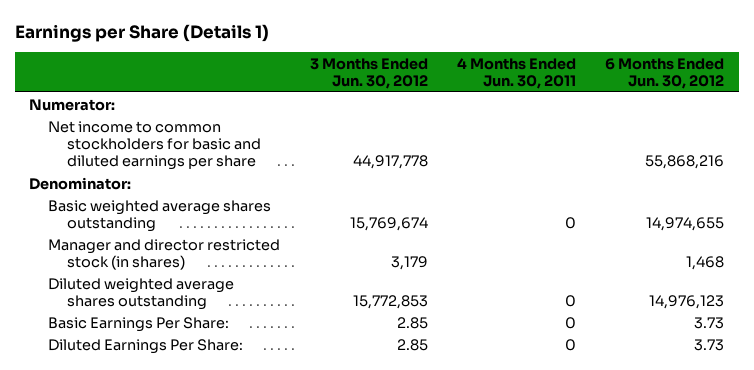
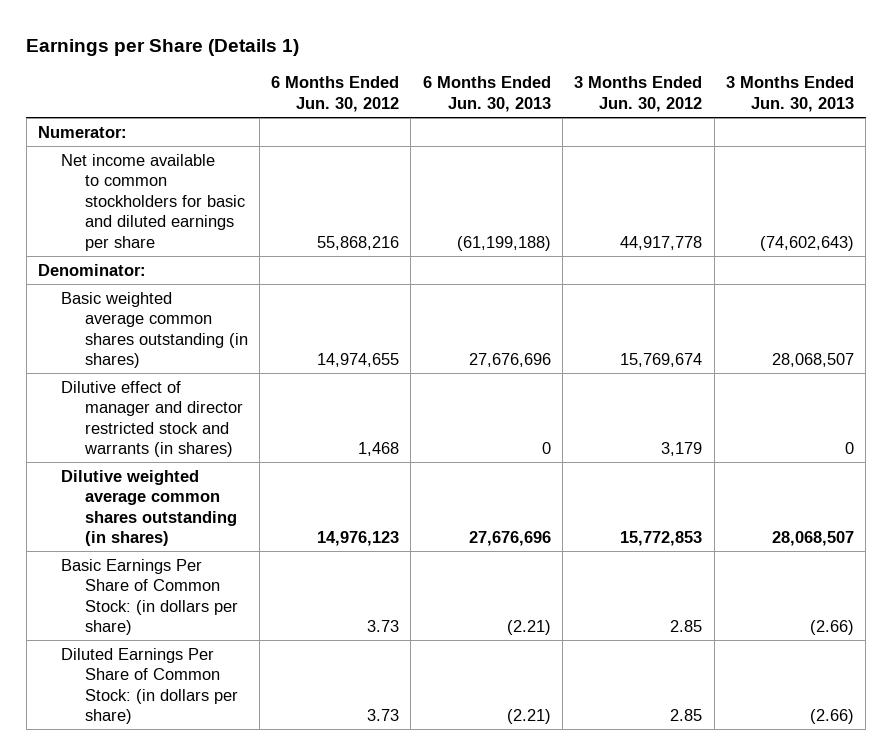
- | 3 Months Ended Jun. 30, 2012 | 4 Months Ended Jun. 30, 2011 | 6 Months Ended Jun. 30, 2012
+ | 6 Months Ended Jun. 30, 2012 | 6 Months Ended Jun. 30, 2013 | 3 Months Ended Jun. 30, 2012 | 3 Months Ended Jun. 30, 2013
- Net income to common stockholders for basic and diluted earnings per share | 44,917,778 | | 55,868,216
+ Net income available to common stockholders for basic and diluted earnings per share | 55,868,216 | (61,199,188) | 44,917,778 | (74,602,643)
- Basic weighted average shares outstanding | 15,769,674 | 0 | 14,974,655
- Manager and director restricted stock (in shares) | 3,179 | | 1,468
- Diluted weighted average shares outstanding | 15,772,853 | 0 | 14,976,123
- Basic Earnings Per Share: | 2.85 | 0 | 3.73
- Diluted Earnings Per Share: | 2.85 | 0 | 3.73
+ Basic weighted average common shares outstanding (in shares) | 14,974,655 | 27,676,696 | 15,769,674 | 28,068,507
+ Dilutive effect of manager and director restricted stock and warrants (in shares) | 1,468 | 0 | 3,179 | 0
+ Dilutive weighted average common shares outstanding (in shares) | 14,976,123 | 27,676,696 | 15,772,853 | 28,068,507
+ Basic Earnings Per Share of Common Stock: (in dollars per share) | 3.73 | (2.21) | 2.85 | (2.66)
+ Diluted Earnings Per Share of Common Stock: (in dollars per share) | 3.73 | (2.21) | 2.85 | (2.66)

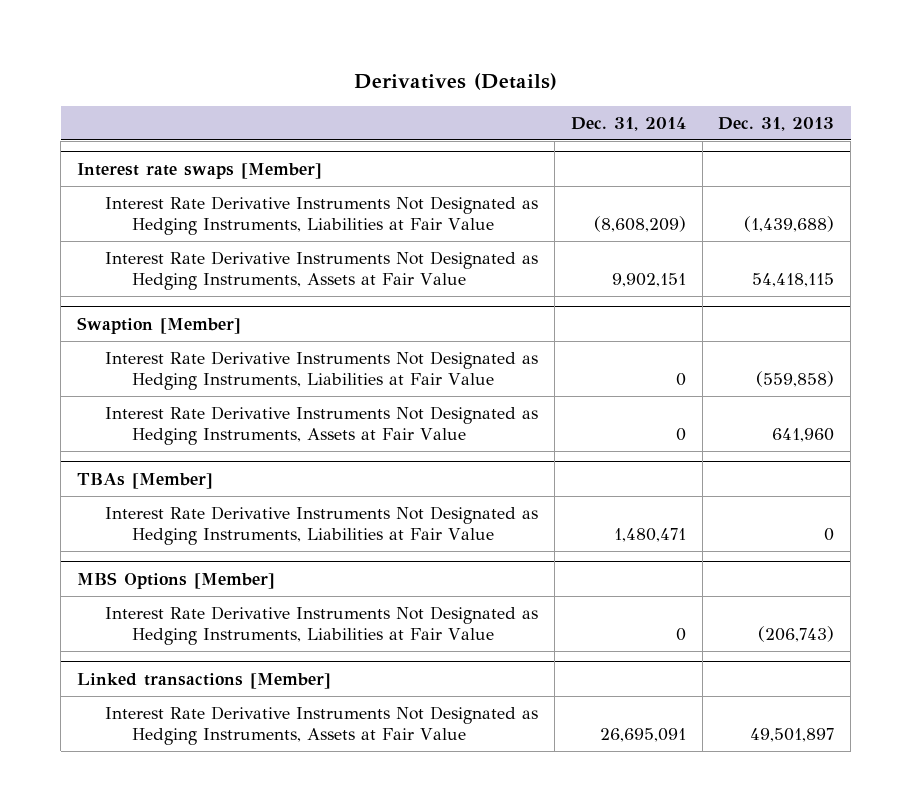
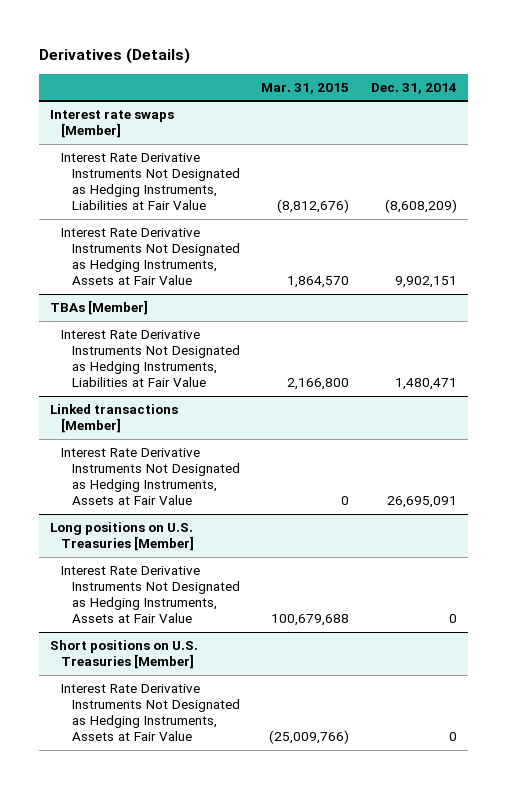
- | Dec. 31, 2014 | Dec. 31, 2013
+ | Mar. 31, 2015 | Dec. 31, 2014
- Swaption [Member]
- Interest Rate Derivative Instruments Not Designated as Hedging Instruments, Liabilities at Fair Value | 0 | (559,858)
- Interest Rate Derivative Instruments Not Designated as Hedging Instruments, Assets at Fair Value | 0 | 641,960
- MBS Options [Member]
- Interest Rate Derivative Instruments Not Designated as Hedging Instruments, Liabilities at Fair Value | 0 | (206,743)
+ Long positions on U.S. Treasuries [Member]
+ Interest Rate Derivative Instruments Not Designated as Hedging Instruments, Assets at Fair Value | 100,679,688 | 0
+ Short positions on U.S. Treasuries [Member]
+ Interest Rate Derivative Instruments Not Designated as Hedging Instruments, Assets at Fair Value | (25,009,766) | 0

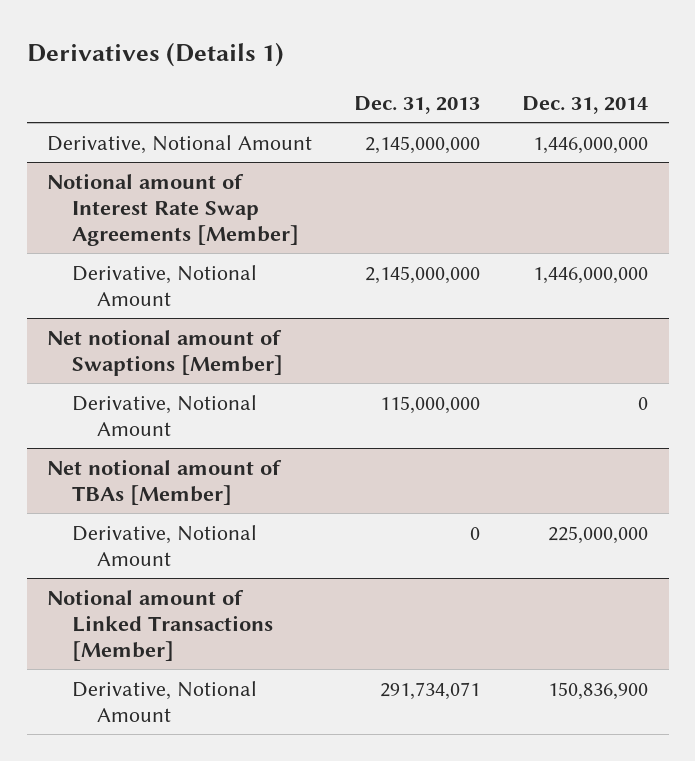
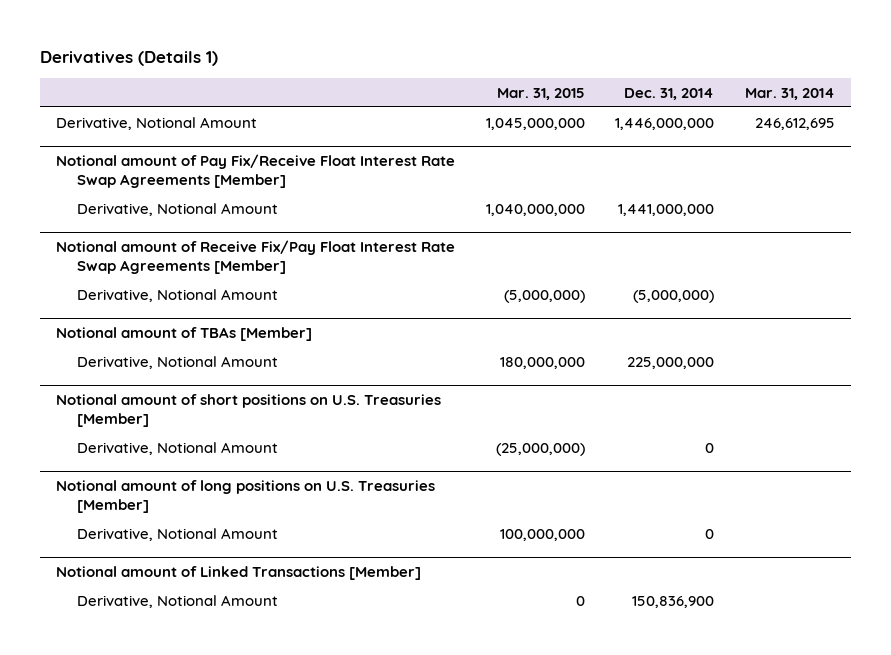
- | Dec. 31, 2013 | Dec. 31, 2014
+ | Mar. 31, 2015 | Dec. 31, 2014 | Mar. 31, 2014
- Notional amount of Interest Rate Swap Agreements [Member]
- Derivative, Notional Amount | 2,145,000,000 | 1,446,000,000
- Net notional amount of Swaptions [Member]
- Derivative, Notional Amount | 115,000,000 | 0
- Net notional amount of TBAs [Member]
+ Notional amount of Pay Fix/Receive Float Interest Rate Swap Agreements [Member]
+ Derivative, Notional Amount | 1,040,000,000 | 1,441,000,000 |
+ Notional amount of Receive Fix/Pay Float Interest Rate Swap Agreements [Member]
+ Derivative, Notional Amount | (5,000,000) | (5,000,000) |
+ Notional amount of TBAs [Member]
+ Notional amount of short positions on U.S. Treasuries [Member]
+ Derivative, Notional Amount | (25,000,000) | 0 |
+ Notional amount of long positions on U.S. Treasuries [Member]
+ Derivative, Notional Amount | 100,000,000 | 0 |

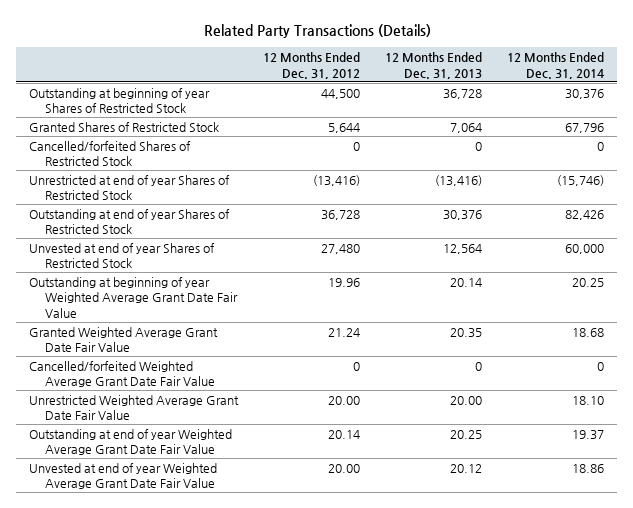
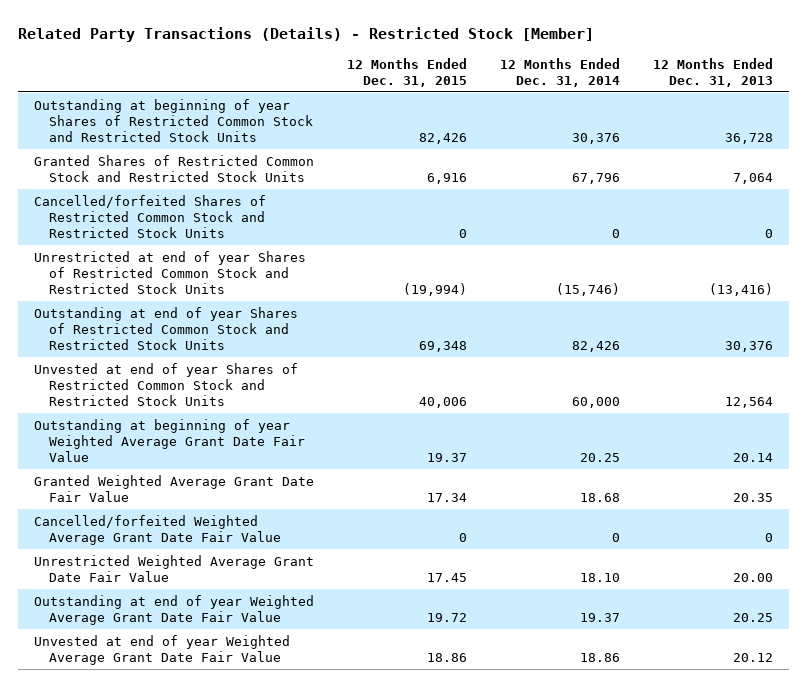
- Related Party Transactions (Details)
+ Related Party Transactions (Details) - Restricted Stock [Member]
- | 12 Months Ended Dec. 31, 2012 | 12 Months Ended Dec. 31, 2013 | 12 Months Ended Dec. 31, 2014
+ | 12 Months Ended Dec. 31, 2015 | 12 Months Ended Dec. 31, 2014 | 12 Months Ended Dec. 31, 2013
- Outstanding at beginning of year Shares of Restricted Stock | 44,500 | 36,728 | 30,376
- Granted Shares of Restricted Stock | 5,644 | 7,064 | 67,796
- Cancelled/forfeited Shares of Restricted Stock | 0 | 0 | 0
- Unrestricted at end of year Shares of Restricted Stock | (13,416) | (13,416) | (15,746)
- Outstanding at end of year Shares of Restricted Stock | 36,728 | 30,376 | 82,426
- Unvested at end of year Shares of Restricted Stock | 27,480 | 12,564 | 60,000
+ Outstanding at beginning of year Shares of Restricted Common Stock and Restricted Stock Units | 82,426 | 30,376 | 36,728
+ Granted Shares of Restricted Common Stock and Restricted Stock Units | 6,916 | 67,796 | 7,064
+ Cancelled/forfeited Shares of Restricted Common Stock and Restricted Stock Units | 0 | 0 | 0
+ Unrestricted at end of year Shares of Restricted Common Stock and Restricted Stock Units | (19,994) | (15,746) | (13,416)
+ Outstanding at end of year Shares of Restricted Common Stock and Restricted Stock Units | 69,348 | 82,426 | 30,376
+ Unvested at end of year Shares of Restricted Common Stock and Restricted Stock Units | 40,006 | 60,000 | 12,564

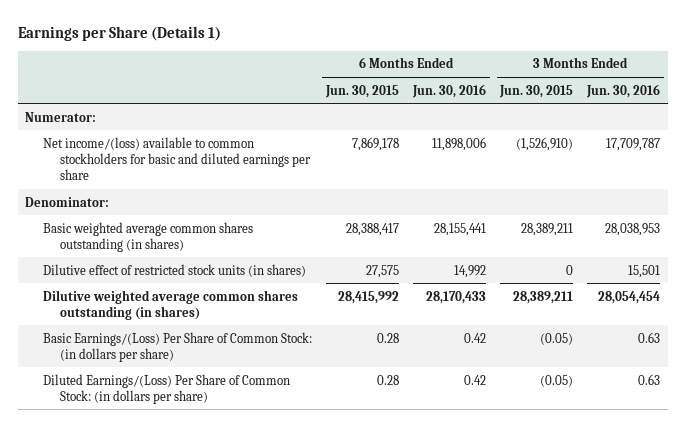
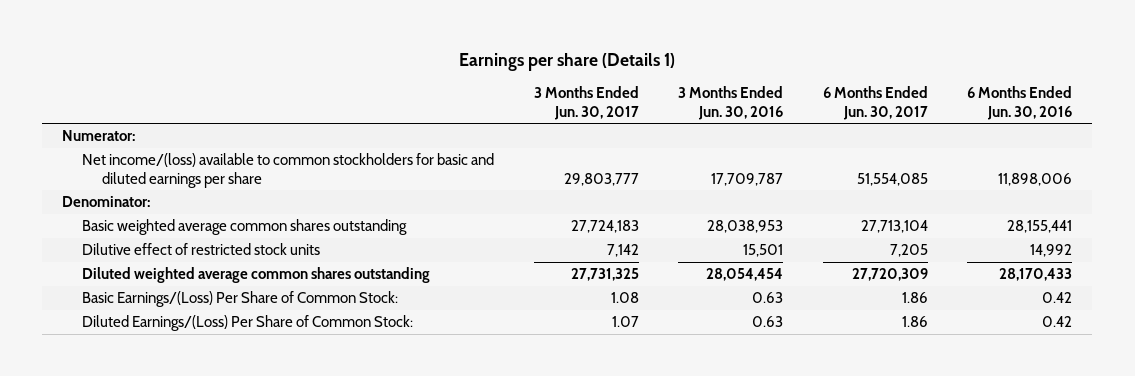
- Earnings per Share (Details 1)
+ Earnings per share (Details 1)
- | 6 Months Ended Jun. 30, 2015 | 6 Months Ended Jun. 30, 2016 | 3 Months Ended Jun. 30, 2015 | 3 Months Ended Jun. 30, 2016
+ | 3 Months Ended Jun. 30, 2017 | 3 Months Ended Jun. 30, 2016 | 6 Months Ended Jun. 30, 2017 | 6 Months Ended Jun. 30, 2016
- Basic weighted average common shares outstanding (in shares) | 28,388,417 | 28,155,441 | 28,389,211 | 28,038,953
- Dilutive effect of restricted stock units (in shares) | 27,575 | 14,992 | 0 | 15,501
- Dilutive weighted average common shares outstanding (in shares) | 28,415,992 | 28,170,433 | 28,389,211 | 28,054,454
- Basic Earnings/(Loss) Per Share of Common Stock: (in dollars per share) | 0.28 | 0.42 | (0.05) | 0.63
- Diluted Earnings/(Loss) Per Share of Common Stock: (in dollars per share) | 0.28 | 0.42 | (0.05) | 0.63
+ Basic weighted average common shares outstanding | 27,724,183 | 28,038,953 | 27,713,104 | 28,155,441
+ Dilutive effect of restricted stock units | 7,142 | 15,501 | 7,205 | 14,992
+ Diluted weighted average common shares outstanding | 27,731,325 | 28,054,454 | 27,720,309 | 28,170,433
+ Basic Earnings/(Loss) Per Share of Common Stock: | 1.08 | 0.63 | 1.86 | 0.42
+ Diluted Earnings/(Loss) Per Share of Common Stock: | 1.07 | 0.63 | 1.86 | 0.42

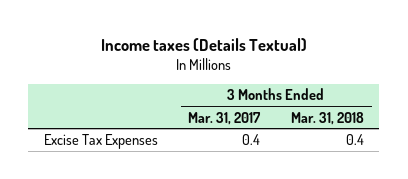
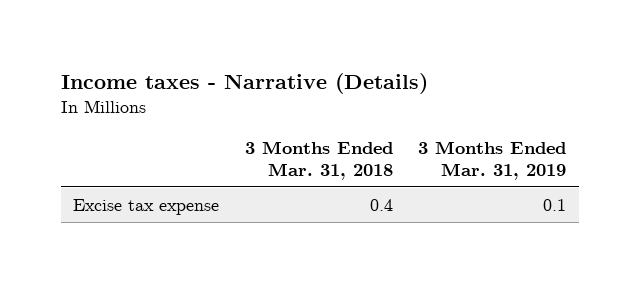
- Income taxes (Details Textual)
+ Income taxes - Narrative (Details)
- | 3 Months Ended Mar. 31, 2017 | 3 Months Ended Mar. 31, 2018
+ | 3 Months Ended Mar. 31, 2018 | 3 Months Ended Mar. 31, 2019
- Excise Tax Expenses | 0.4 | 0.4
+ Excise tax expense | 0.4 | 0.1

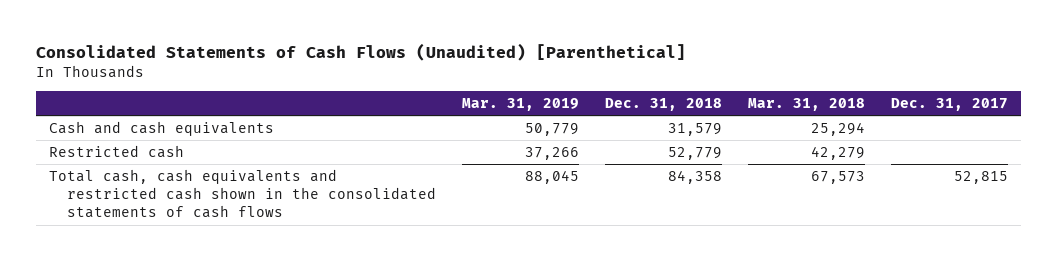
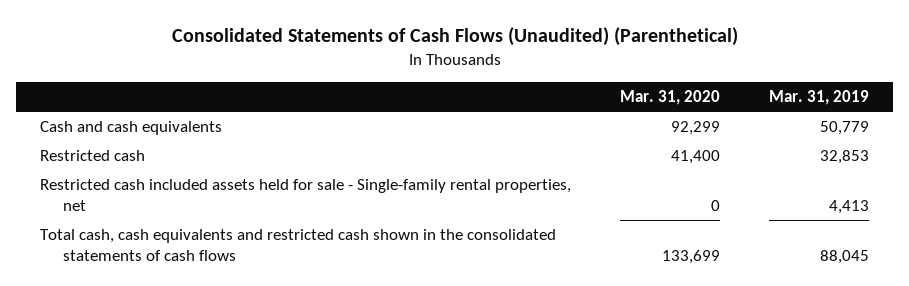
- Consolidated Statements of Cash Flows (Unaudited) [Parenthetical]
+ Consolidated Statements of Cash Flows (Unaudited) (Parenthetical)
- | Mar. 31, 2019 | Dec. 31, 2018 | Mar. 31, 2018 | Dec. 31, 2017
+ | Mar. 31, 2020 | Mar. 31, 2019
- Restricted cash | 37,266 | 52,779 | 42,279 |
+ Restricted cash | 41,400 | 32,853
+ Restricted cash included assets held for sale - Single-family rental properties, net | 0 | 4,413

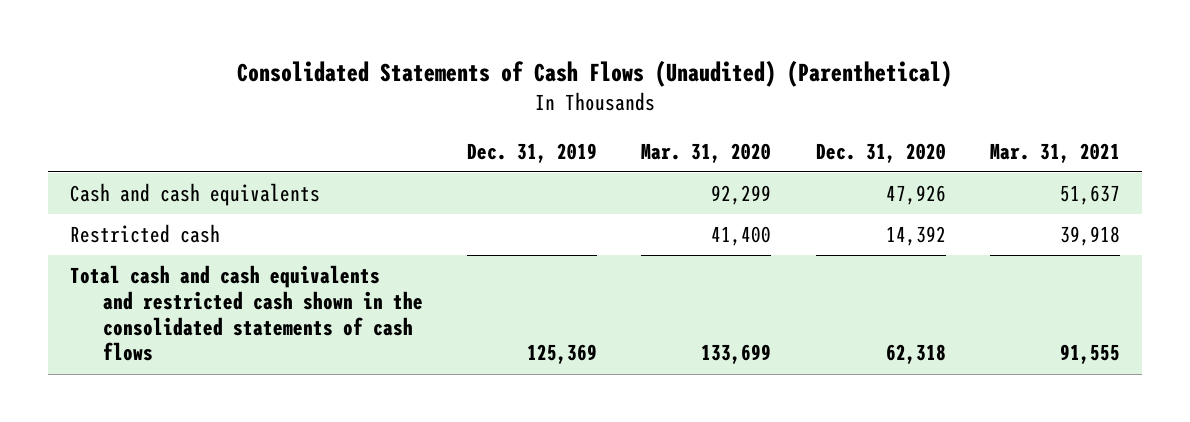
- | Mar. 31, 2020 | Mar. 31, 2019
+ | Dec. 31, 2019 | Mar. 31, 2020 | Dec. 31, 2020 | Mar. 31, 2021
- Restricted cash included assets held for sale - Single-family rental properties, net | 0 | 4,413
- Total cash, cash equivalents and restricted cash shown in the consolidated statements of cash flows | 133,699 | 88,045
+ Total cash and cash equivalents and restricted cash shown in the consolidated statements of cash flows | 125,369 | 133,699 | 62,318 | 91,555

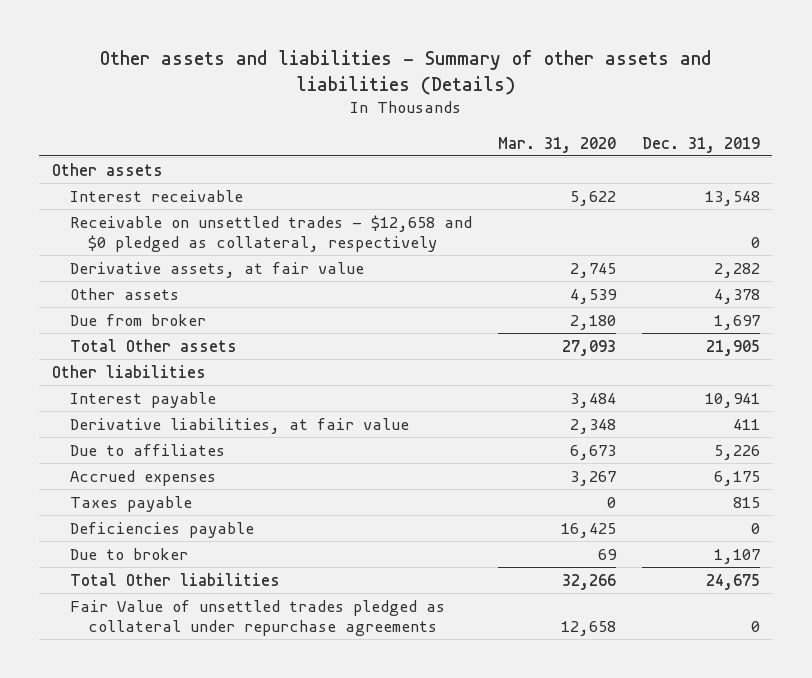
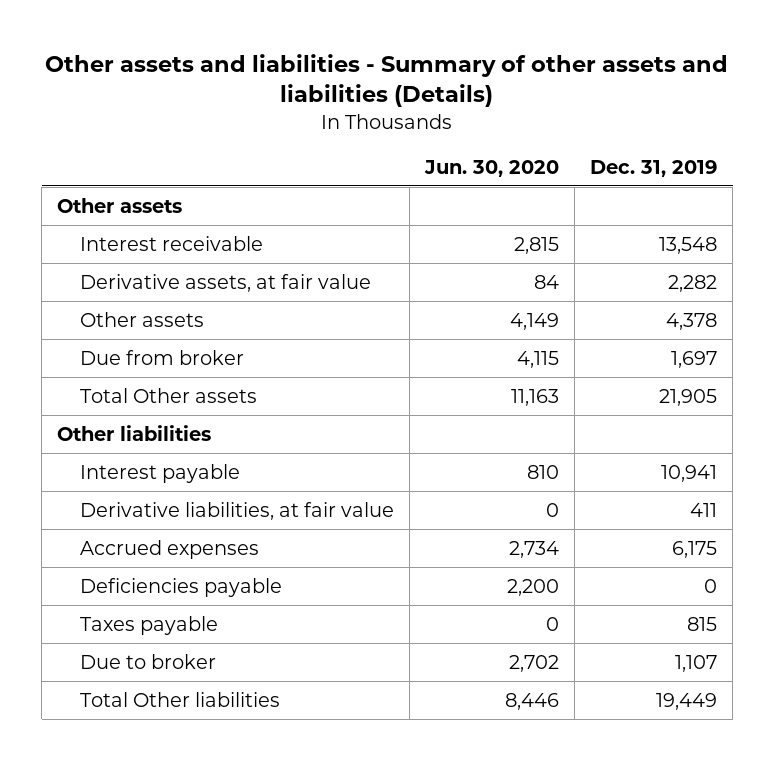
- | Mar. 31, 2020 | Dec. 31, 2019
+ | Jun. 30, 2020 | Dec. 31, 2019
- Receivable on unsettled trades - $12,658 and $0 pledged as collateral, respectively | | 0
- Due to affiliates | 6,673 | 5,226
moved down: Taxes payable | 0 | 815
- Total Other liabilities | 32,266 | 24,675
- Fair Value of unsettled trades pledged as collateral under repurchase agreements | 12,658 | 0
+ Total Other liabilities | 8,446 | 19,449

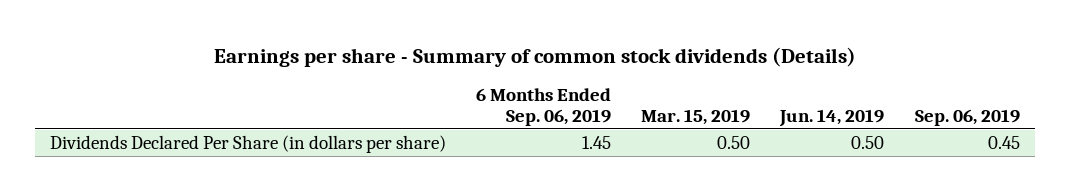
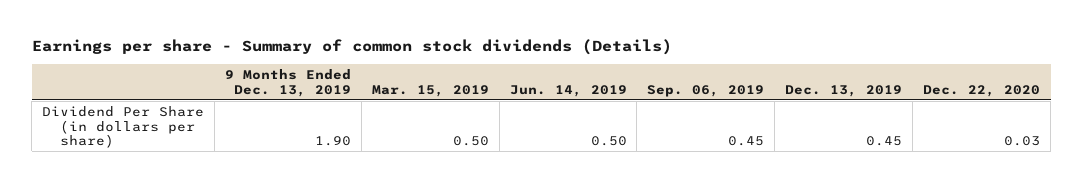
- | 6 Months Ended Sep. 06, 2019 | Mar. 15, 2019 | Jun. 14, 2019 | Sep. 06, 2019
+ | 9 Months Ended Dec. 13, 2019 | Mar. 15, 2019 | Jun. 14, 2019 | Sep. 06, 2019 | Dec. 13, 2019 | Dec. 22, 2020
- Dividends Declared Per Share (in dollars per share) | 1.45 | 0.50 | 0.50 | 0.45
+ Dividend Per Share (in dollars per share) | 1.90 | 0.50 | 0.50 | 0.45 | 0.45 | 0.03

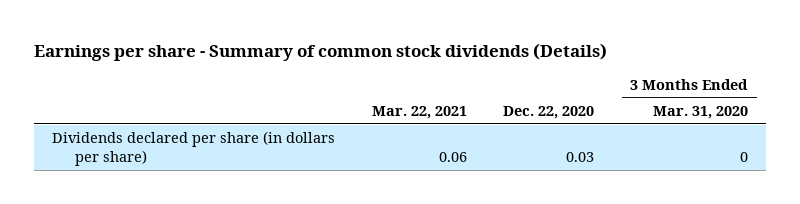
- | 9 Months Ended Dec. 13, 2019 | Mar. 15, 2019 | Jun. 14, 2019 | Sep. 06, 2019 | Dec. 13, 2019 | Dec. 22, 2020
+ | Mar. 22, 2021 | Dec. 22, 2020 | 3 Months Ended Mar. 31, 2020
- Dividend Per Share (in dollars per share) | 1.90 | 0.50 | 0.50 | 0.45 | 0.45 | 0.03
+ Dividends declared per share (in dollars per share) | 0.06 | 0.03 | 0

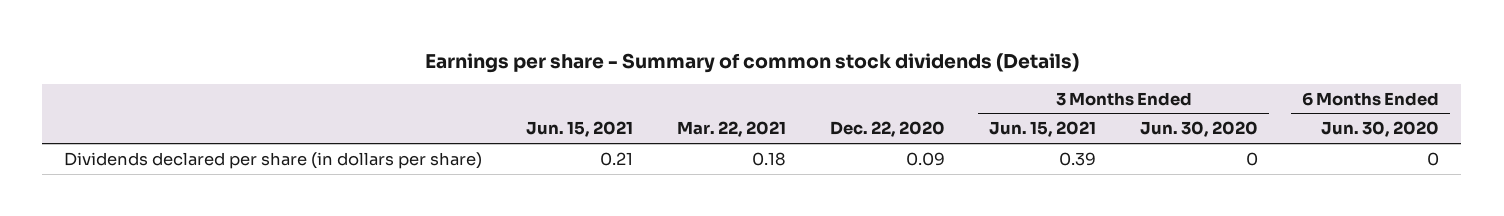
- | Mar. 22, 2021 | Dec. 22, 2020 | 3 Months Ended Mar. 31, 2020
+ | Jun. 15, 2021 | Mar. 22, 2021 | Dec. 22, 2020 | 3 Months Ended Jun. 15, 2021 | 3 Months Ended Jun. 30, 2020 | 6 Months Ended Jun. 30, 2020
- Dividends declared per share (in dollars per share) | 0.06 | 0.03 | 0
+ Dividends declared per share (in dollars per share) | 0.21 | 0.18 | 0.09 | 0.39 | 0 | 0

